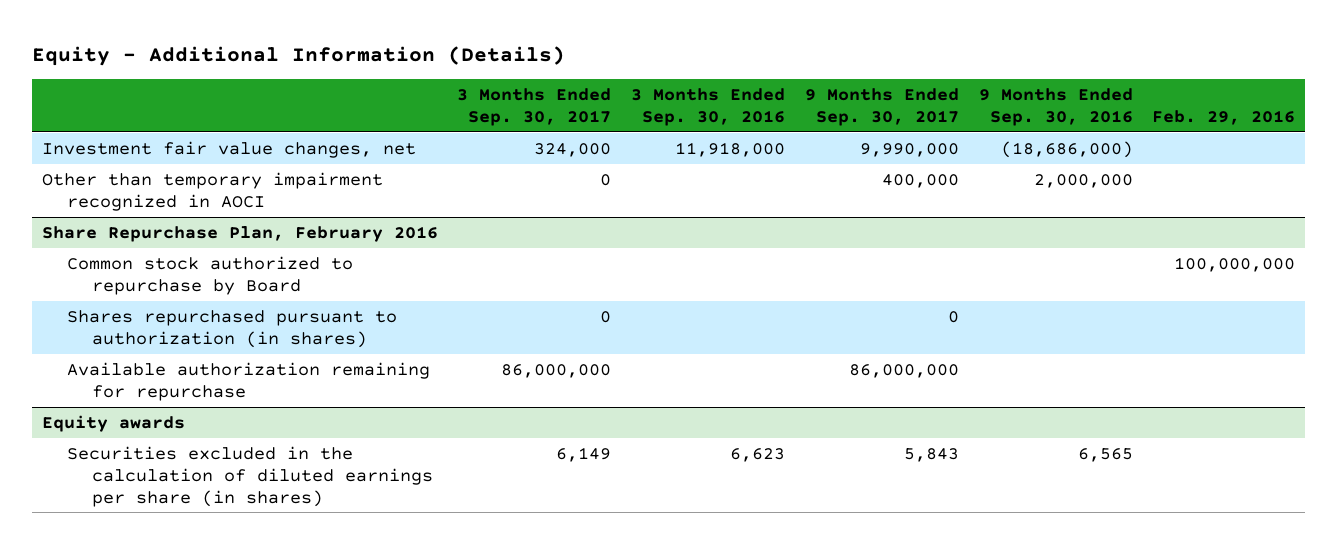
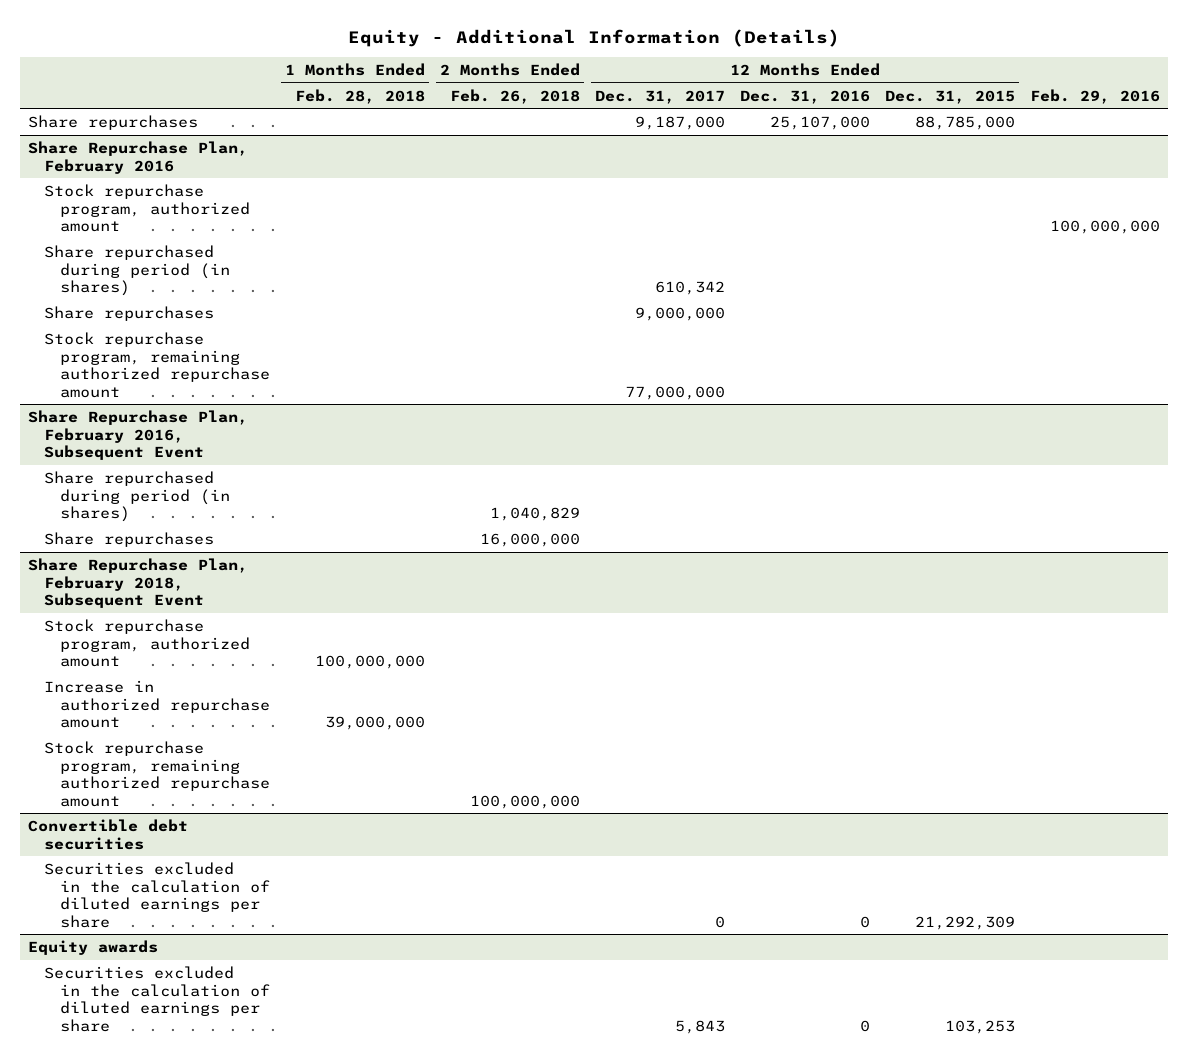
- | 3 Months Ended Sep. 30, 2017 | 3 Months Ended Sep. 30, 2016 | 9 Months Ended Sep. 30, 2017 | 9 Months Ended Sep. 30, 2016 | Feb. 29, 2016
+ | 1 Months Ended Feb. 28, 2018 | 2 Months Ended Feb. 26, 2018 | 12 Months Ended Dec. 31, 2017 | 12 Months Ended Dec. 31, 2016 | 12 Months Ended Dec. 31, 2015 | Feb. 29, 2016
- Investment fair value changes, net | 324,000 | 11,918,000 | 9,990,000 | (18,686,000) |
- Other than temporary impairment recognized in AOCI | 0 | | 400,000 | 2,000,000 |
+ Share repurchases | | | 9,187,000 | 25,107,000 | 88,785,000 |
@ Share Repurchase Plan, February 2016
- Common stock authorized to repurchase by Board | | | | | 100,000,000
- Shares repurchased pursuant to authorization (in shares) | 0 | | 0 | |
- Available authorization remaining for repurchase | 86,000,000 | | 86,000,000 | |
+ Stock repurchase program, authorized amount | | | | | | 100,000,000
+ Share repurchased during period (in shares) | | | 610,342 | | |
+ Share repurchases | | | 9,000,000 | | |
+ Stock repurchase program, remaining authorized repurchase amount | | | 77,000,000 | | |
+ Share Repurchase Plan, February 2016, Subsequent Event
+ Share repurchased during period (in shares) | | 1,040,829 | | | |
+ Share repurchases | | 16,000,000 | | | |
+ Share Repurchase Plan, February 2018, Subsequent Event
+ Stock repurchase program, authorized amount | 100,000,000 | | | | |
+ Increase in authorized repurchase amount | 39,000,000 | | | | |
+ Stock repurchase program, remaining authorized repurchase amount | | 100,000,000 | | | |
+ Convertible debt securities
+ Securities excluded in the calculation of diluted earnings per share | | | 0 | 0 | 21,292,309 |
@ Equity awards
- Securities excluded in the calculation of diluted earnings per share (in shares) | 6,149 | 6,623 | 5,843 | 6,565 |
+ Securities excluded in the calculation of diluted earnings per share | | | 5,843 | 0 | 103,253 |

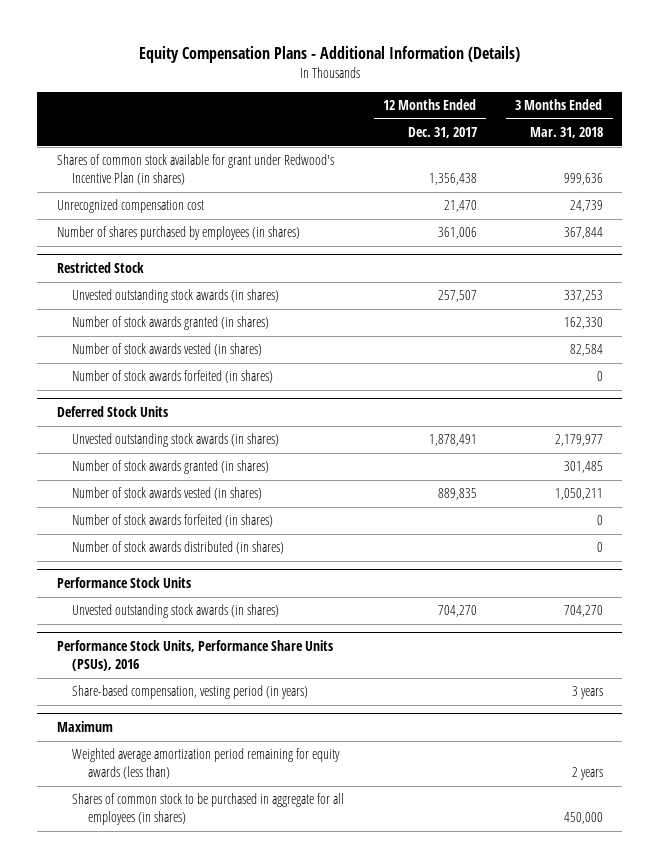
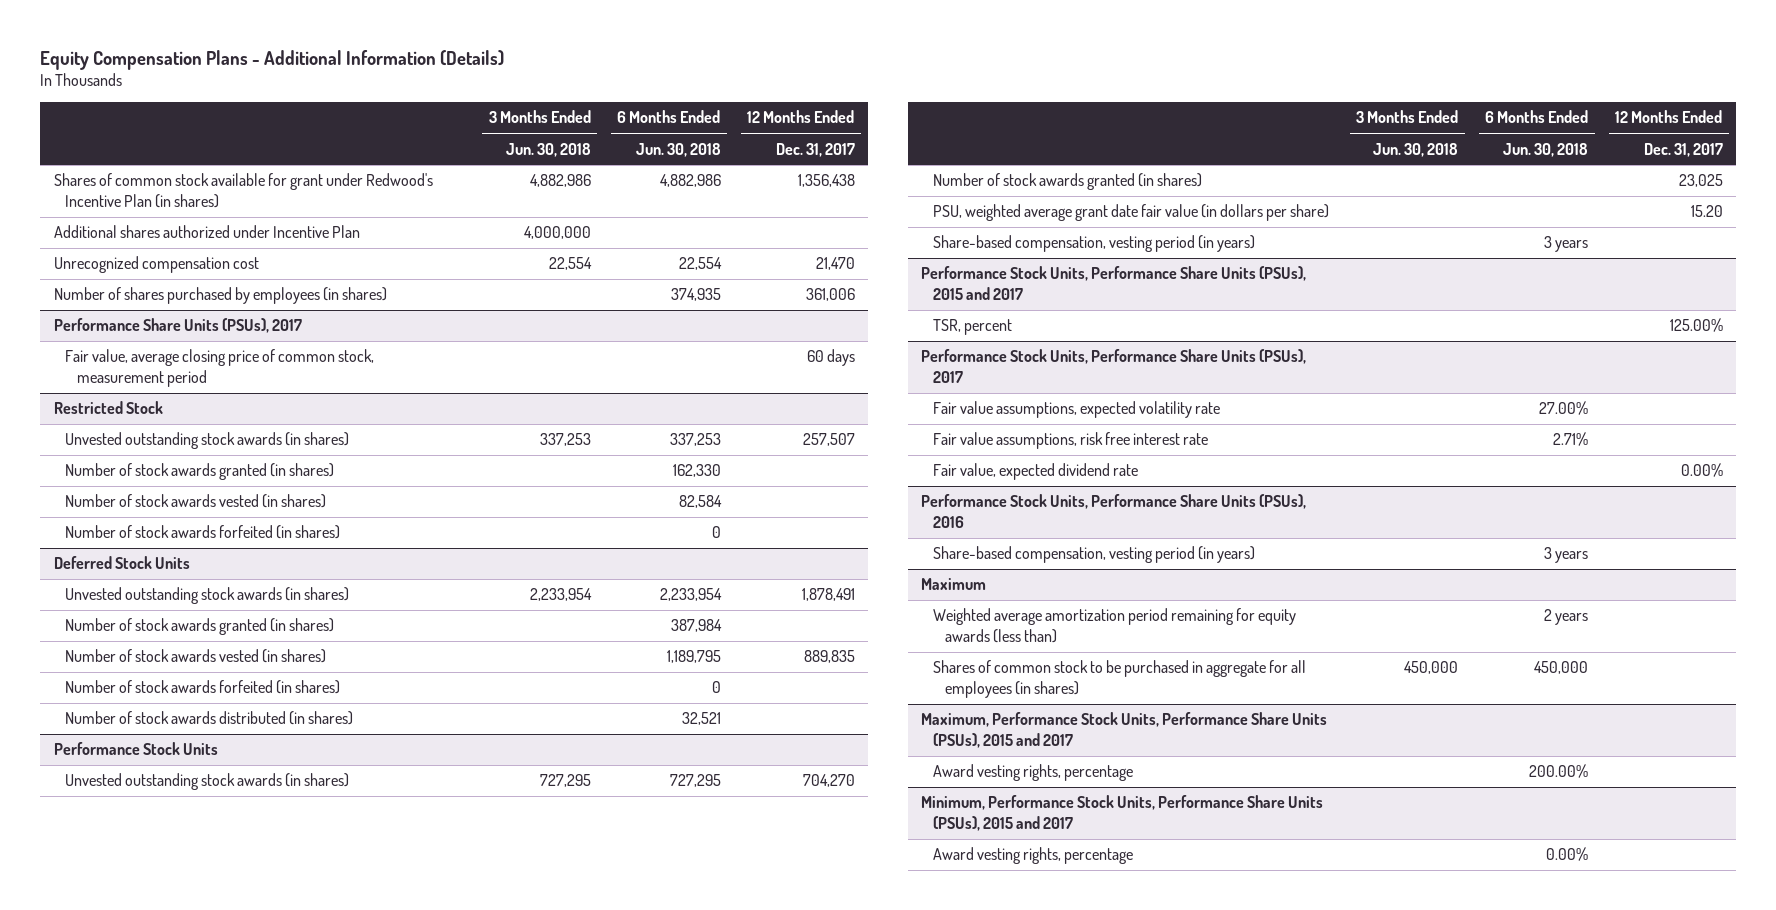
- | 12 Months Ended Dec. 31, 2017 | 3 Months Ended Mar. 31, 2018
+ | 3 Months Ended Jun. 30, 2018 | 6 Months Ended Jun. 30, 2018 | 12 Months Ended Dec. 31, 2017
+ Additional shares authorized under Incentive Plan | 4,000,000 | |
+ Performance Share Units (PSUs), 2017
+ Fair value, average closing price of common stock, measurement period | | | 60 days
@ Performance Stock Units
+ Number of stock awards granted (in shares) | | | 23,025
+ PSU, weighted average grant date fair value (in dollars per share) | | | 15.20
+ Share-based compensation, vesting period (in years) | | 3 years |
+ Performance Stock Units, Performance Share Units (PSUs), 2015 and 2017
+ TSR, percent | | | 125.00%
+ Performance Stock Units, Performance Share Units (PSUs), 2017
+ Fair value assumptions, expected volatility rate | | 27.00% |
+ Fair value assumptions, risk free interest rate | | 2.71% |
+ Fair value, expected dividend rate | | | 0.00%
+ Maximum, Performance Stock Units, Performance Share Units (PSUs), 2015 and 2017
+ Award vesting rights, percentage | | 200.00% |
+ Minimum, Performance Stock Units, Performance Share Units (PSUs), 2015 and 2017
+ Award vesting rights, percentage | | 0.00% |

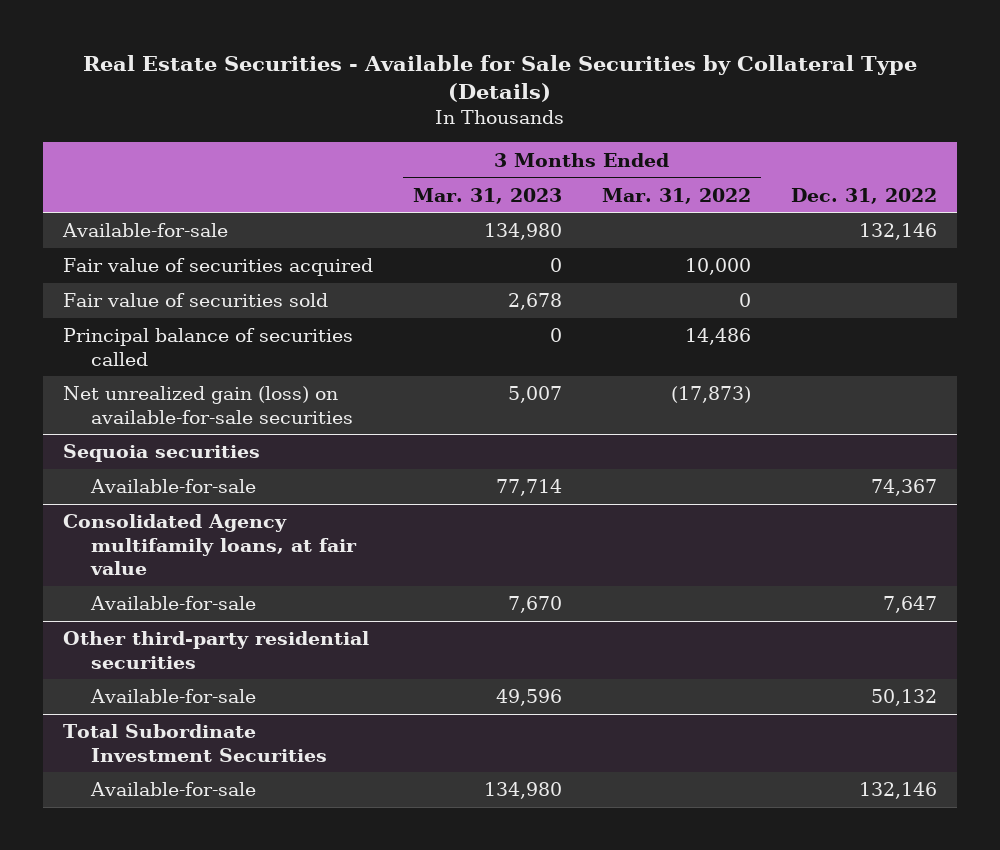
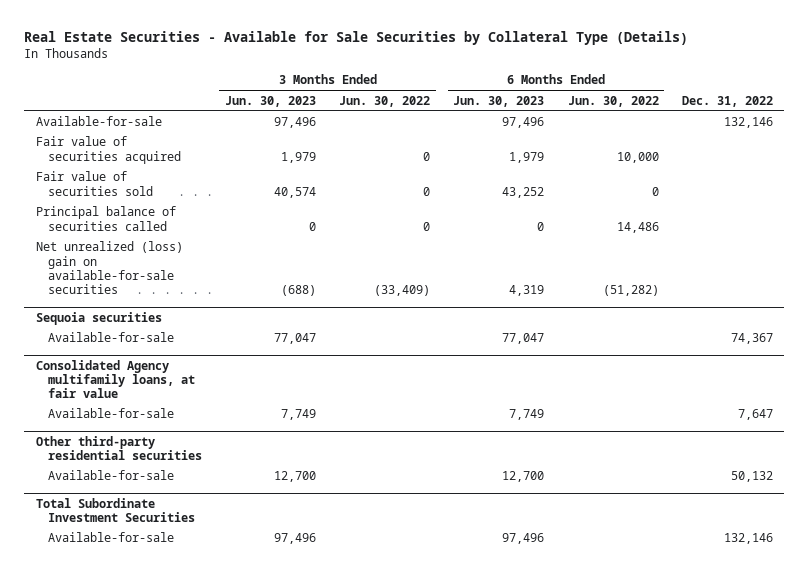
- | 3 Months Ended Mar. 31, 2023 | 3 Months Ended Mar. 31, 2022 | Dec. 31, 2022
+ | 3 Months Ended Jun. 30, 2023 | 3 Months Ended Jun. 30, 2022 | 6 Months Ended Jun. 30, 2023 | 6 Months Ended Jun. 30, 2022 | Dec. 31, 2022
- Net unrealized gain (loss) on available-for-sale securities | 5,007 | (17,873) |
+ Net unrealized (loss) gain on available-for-sale securities | (688) | (33,409) | 4,319 | (51,282) |

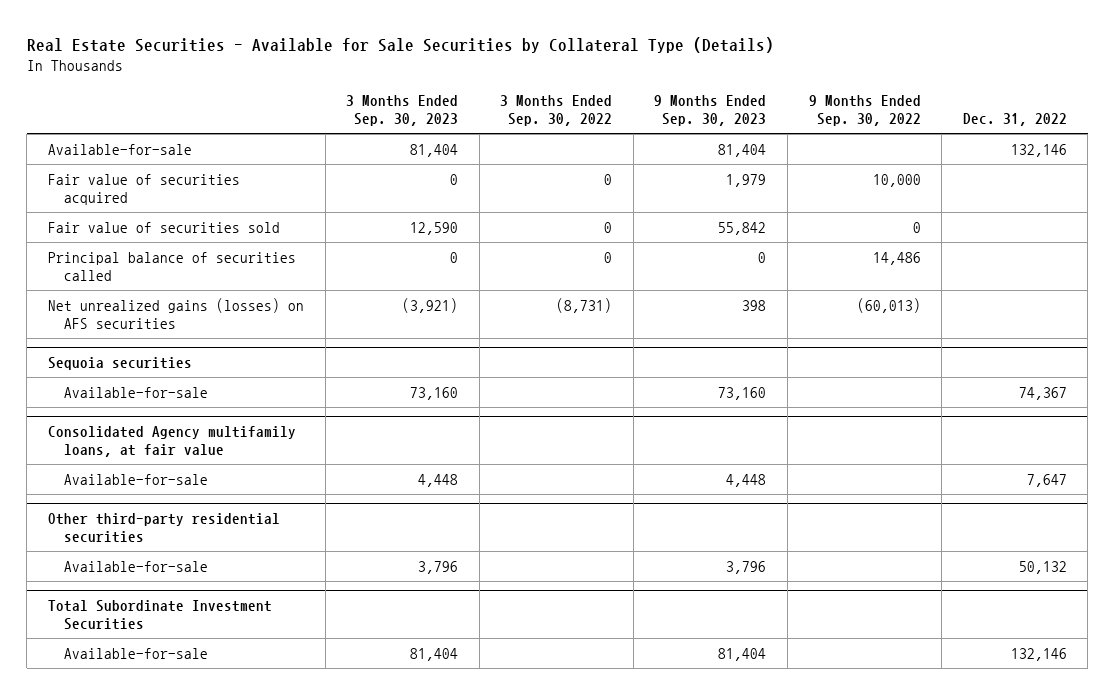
- | 3 Months Ended Jun. 30, 2023 | 3 Months Ended Jun. 30, 2022 | 6 Months Ended Jun. 30, 2023 | 6 Months Ended Jun. 30, 2022 | Dec. 31, 2022
+ | 3 Months Ended Sep. 30, 2023 | 3 Months Ended Sep. 30, 2022 | 9 Months Ended Sep. 30, 2023 | 9 Months Ended Sep. 30, 2022 | Dec. 31, 2022
- Net unrealized (loss) gain on available-for-sale securities | (688) | (33,409) | 4,319 | (51,282) |
+ Net unrealized gains (losses) on AFS securities | (3,921) | (8,731) | 398 | (60,013) |

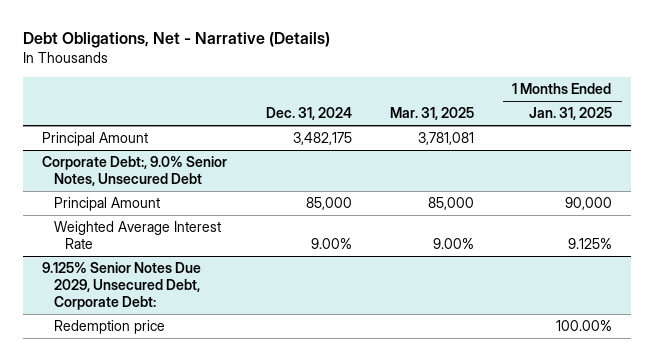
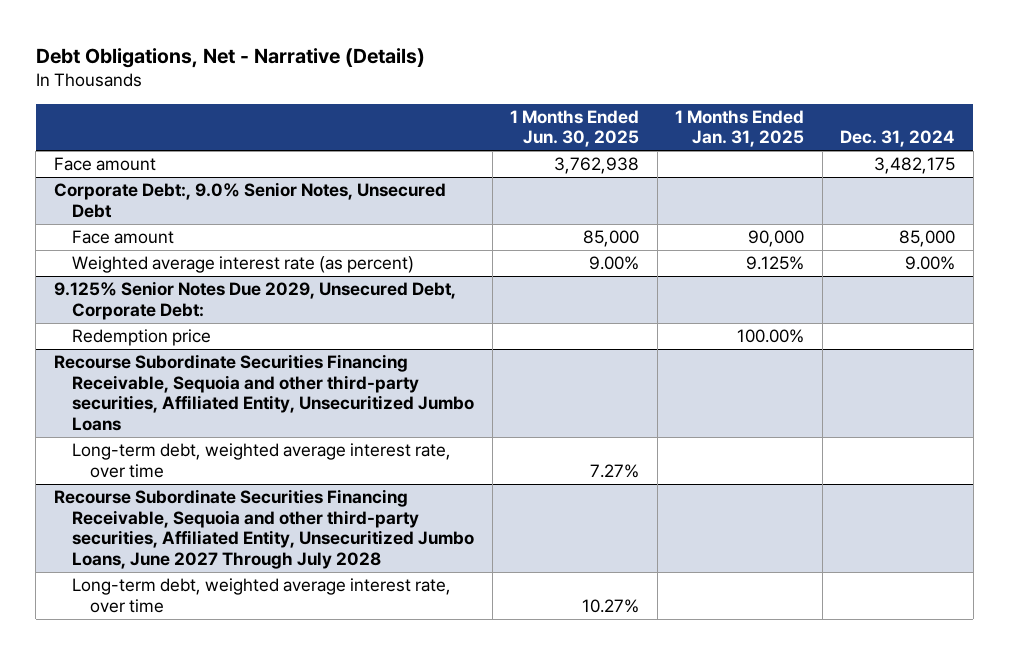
- | Dec. 31, 2024 | Mar. 31, 2025 | 1 Months Ended Jan. 31, 2025
+ | 1 Months Ended Jun. 30, 2025 | 1 Months Ended Jan. 31, 2025 | Dec. 31, 2024
- Principal Amount | 3,482,175 | 3,781,081 |
+ Face amount | 3,762,938 | | 3,482,175
@ Corporate Debt:, 9.0% Senior Notes, Unsecured Debt
- Principal Amount | 85,000 | 85,000 | 90,000
- Weighted Average Interest Rate | 9.00% | 9.00% | 9.125%
+ Face amount | 85,000 | 90,000 | 85,000
+ Weighted average interest rate (as percent) | 9.00% | 9.125% | 9.00%
+ Recourse Subordinate Securities Financing Receivable, Sequoia and other third-party securities, Affiliated Entity, Unsecuritized Jumbo Loans
+ Long-term debt, weighted average interest rate, over time | 7.27% | |
+ Recourse Subordinate Securities Financing Receivable, Sequoia and other third-party securities, Affiliated Entity, Unsecuritized Jumbo Loans, June 2027 Through July 2028
+ Long-term debt, weighted average interest rate, over time | 10.27% | |

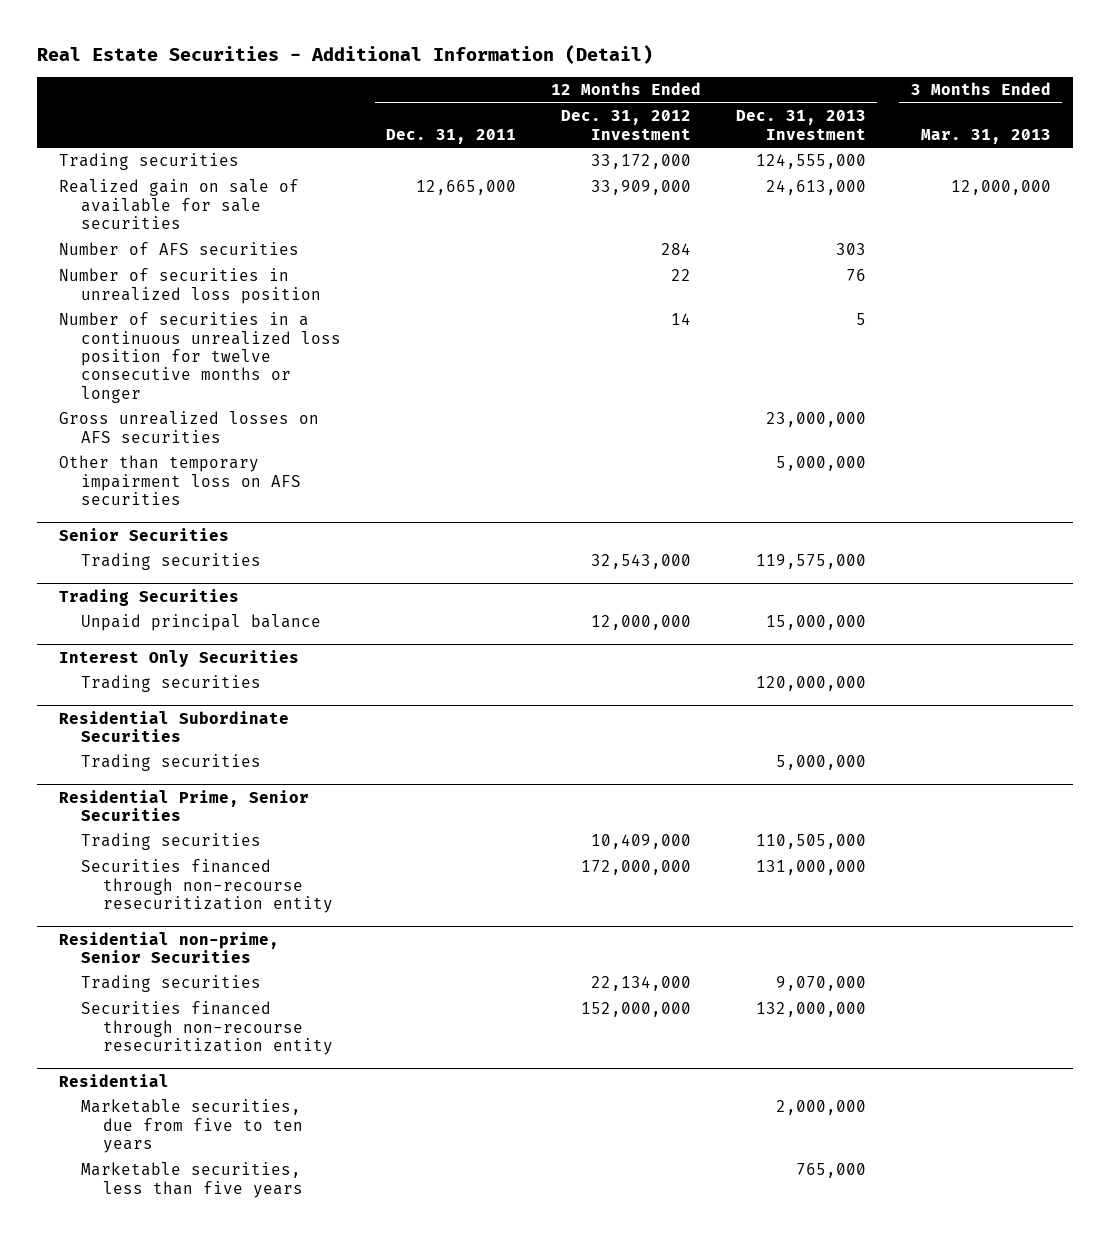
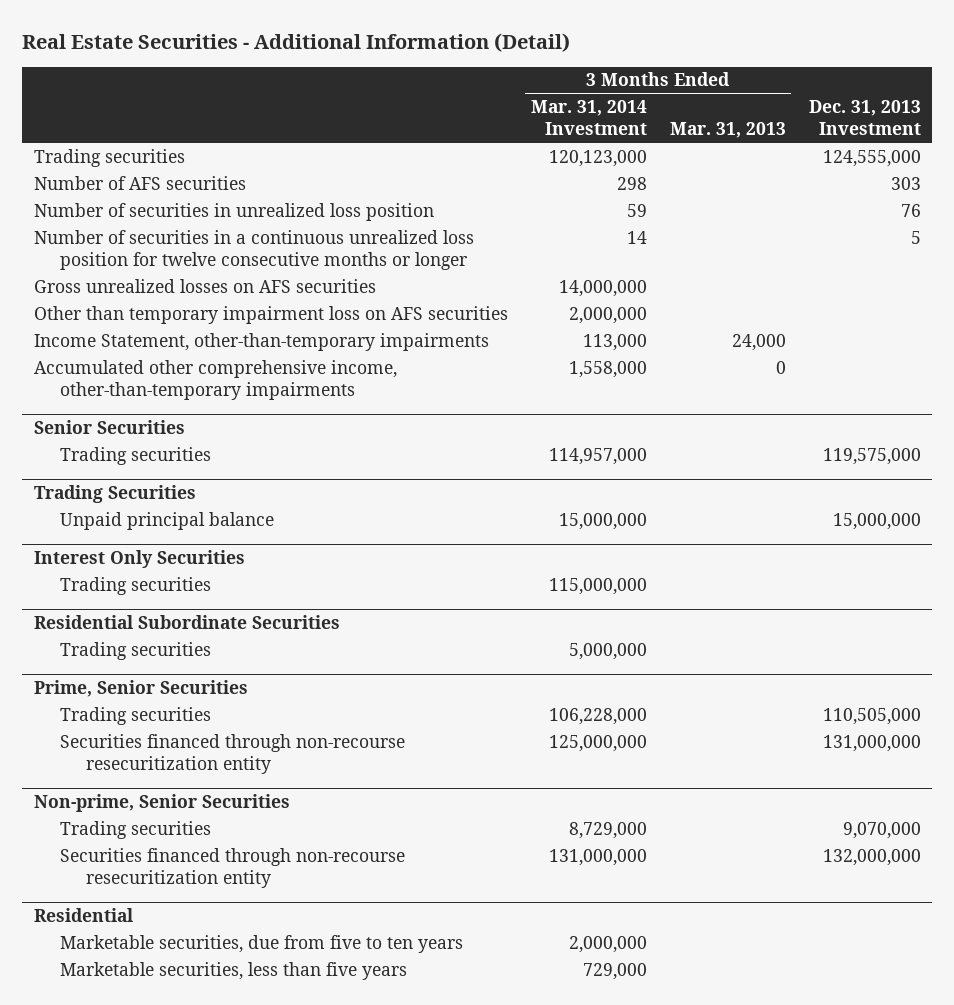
- | 12 Months Ended Dec. 31, 2011 | 12 Months Ended Dec. 31, 2012 Investment | 12 Months Ended Dec. 31, 2013 Investment | 3 Months Ended Mar. 31, 2013
+ | 3 Months Ended Mar. 31, 2014 Investment | 3 Months Ended Mar. 31, 2013 | Dec. 31, 2013 Investment
- Realized gain on sale of available for sale securities | 12,665,000 | 33,909,000 | 24,613,000 | 12,000,000
+ Income Statement, other-than-temporary impairments | 113,000 | 24,000 |
+ Accumulated other comprehensive income, other-than-temporary impairments | 1,558,000 | 0 |
- Residential Prime, Senior Securities
+ Prime, Senior Securities
- Residential non-prime, Senior Securities
+ Non-prime, Senior Securities

